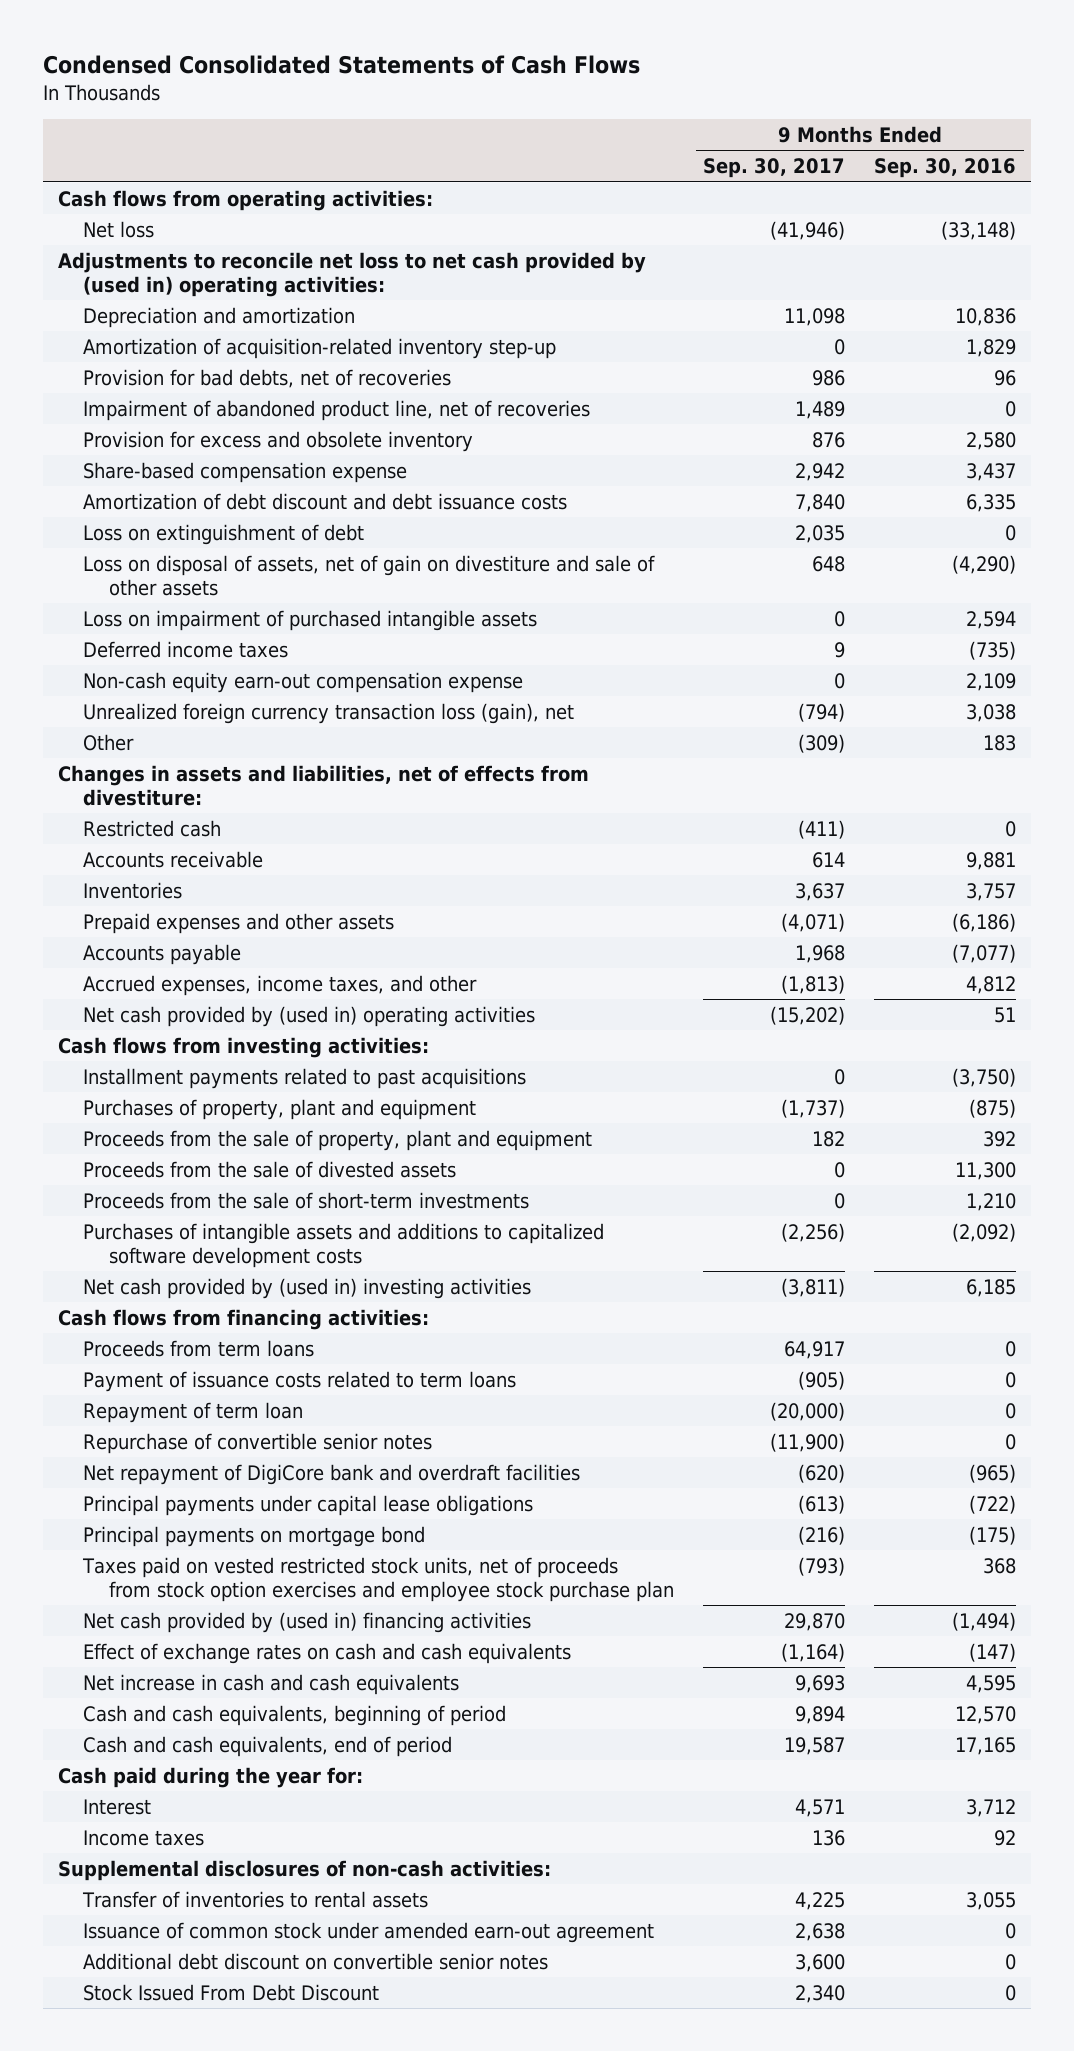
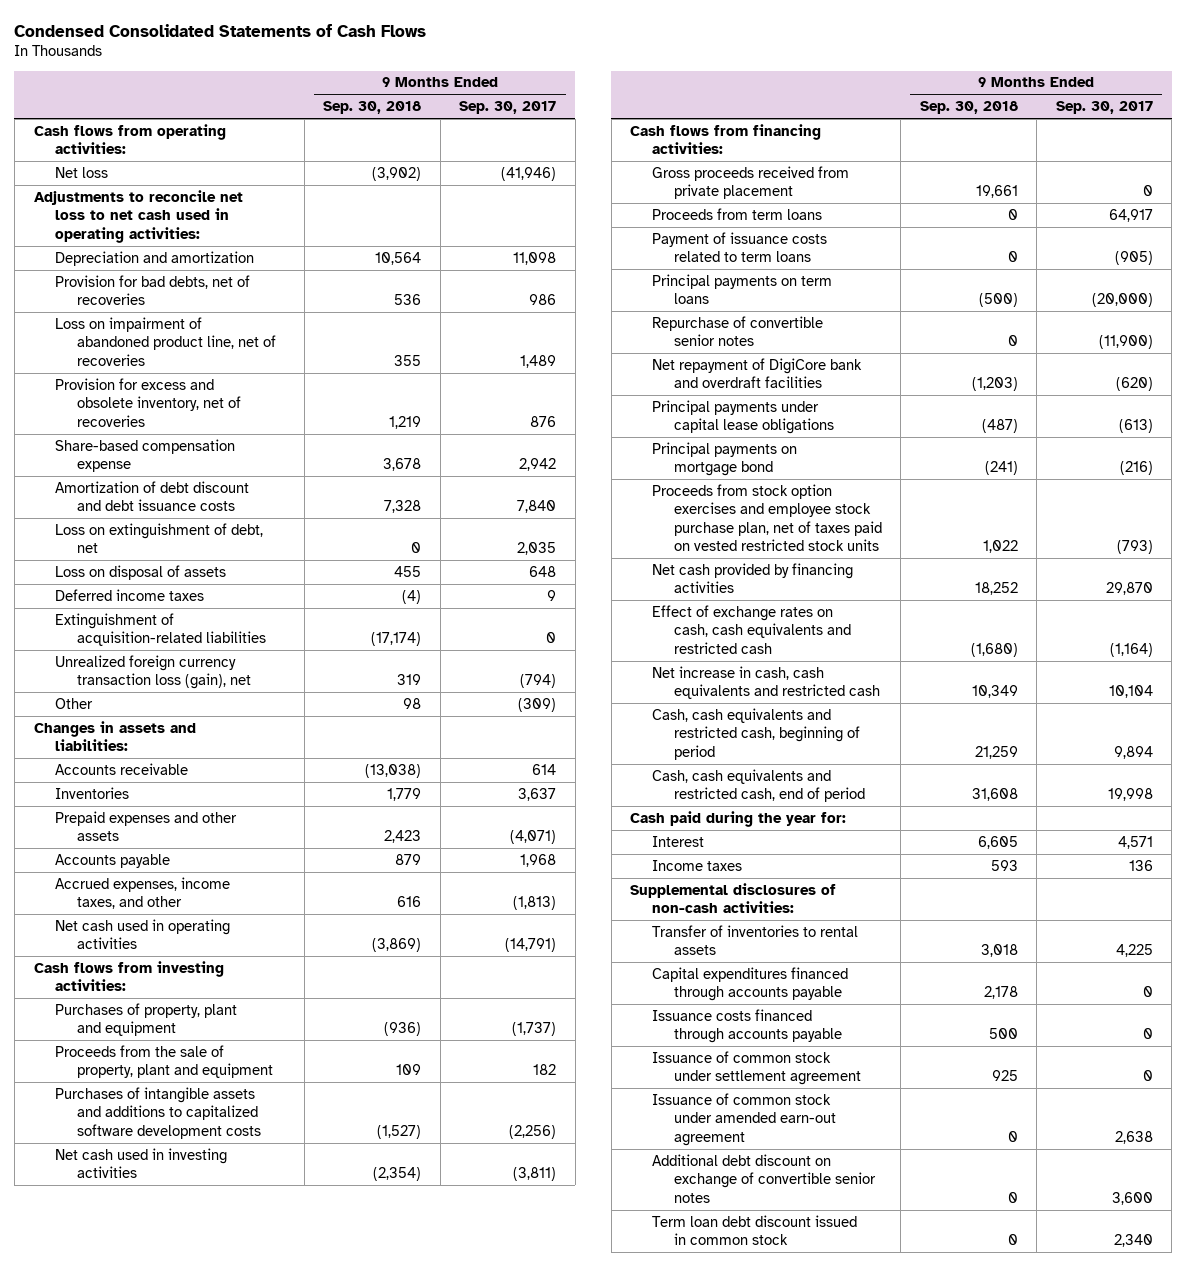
- | 9 Months Ended Sep. 30, 2017 | 9 Months Ended Sep. 30, 2016
+ | 9 Months Ended Sep. 30, 2018 | 9 Months Ended Sep. 30, 2017
- Adjustments to reconcile net loss to net cash provided by (used in) operating activities:
+ Adjustments to reconcile net loss to net cash used in operating activities:
- Amortization of acquisition-related inventory step-up | 0 | 1,829
- Impairment of abandoned product line, net of recoveries | 1,489 | 0
- Provision for excess and obsolete inventory | 876 | 2,580
+ Loss on impairment of abandoned product line, net of recoveries | 355 | 1,489
+ Provision for excess and obsolete inventory, net of recoveries | 1,219 | 876
- Loss on extinguishment of debt | 2,035 | 0
- Loss on disposal of assets, net of gain on divestiture and sale of other assets | 648 | (4,290)
- Loss on impairment of purchased intangible assets | 0 | 2,594
+ Loss on extinguishment of debt, net | 0 | 2,035
+ Loss on disposal of assets | 455 | 648
- Non-cash equity earn-out compensation expense | 0 | 2,109
+ Extinguishment of acquisition-related liabilities | (17,174) | 0
- Changes in assets and liabilities, net of effects from divestiture:
- Restricted cash | (411) | 0
+ Changes in assets and liabilities:
- Net cash provided by (used in) operating activities | (15,202) | 51
+ Net cash used in operating activities | (3,869) | (14,791)
- Installment payments related to past acquisitions | 0 | (3,750)
- Proceeds from the sale of divested assets | 0 | 11,300
- Proceeds from the sale of short-term investments | 0 | 1,210
- Net cash provided by (used in) investing activities | (3,811) | 6,185
+ Net cash used in investing activities | (2,354) | (3,811)
+ Gross proceeds received from private placement | 19,661 | 0
- Repayment of term loan | (20,000) | 0
+ Principal payments on term loans | (500) | (20,000)
- Taxes paid on vested restricted stock units, net of proceeds from stock option exercises and employee stock purchase plan | (793) | 368
- Net cash provided by (used in) financing activities | 29,870 | (1,494)
- Effect of exchange rates on cash and cash equivalents | (1,164) | (147)
- Net increase in cash and cash equivalents | 9,693 | 4,595
- Cash and cash equivalents, beginning of period | 9,894 | 12,570
- Cash and cash equivalents, end of period | 19,587 | 17,165
+ Proceeds from stock option exercises and employee stock purchase plan, net of taxes paid on vested restricted stock units | 1,022 | (793)
+ Net cash provided by financing activities | 18,252 | 29,870
+ Effect of exchange rates on cash, cash equivalents and restricted cash | (1,680) | (1,164)
+ Net increase in cash, cash equivalents and restricted cash | 10,349 | 10,104
+ Cash, cash equivalents and restricted cash, beginning of period | 21,259 | 9,894
+ Cash, cash equivalents and restricted cash, end of period | 31,608 | 19,998
+ Capital expenditures financed through accounts payable | 2,178 | 0
+ Issuance costs financed through accounts payable | 500 | 0
+ Issuance of common stock under settlement agreement | 925 | 0
- Additional debt discount on convertible senior notes | 3,600 | 0
- Stock Issued From Debt Discount | 2,340 | 0
+ Additional debt discount on exchange of convertible senior notes | 0 | 3,600
+ Term loan debt discount issued in common stock | 0 | 2,340

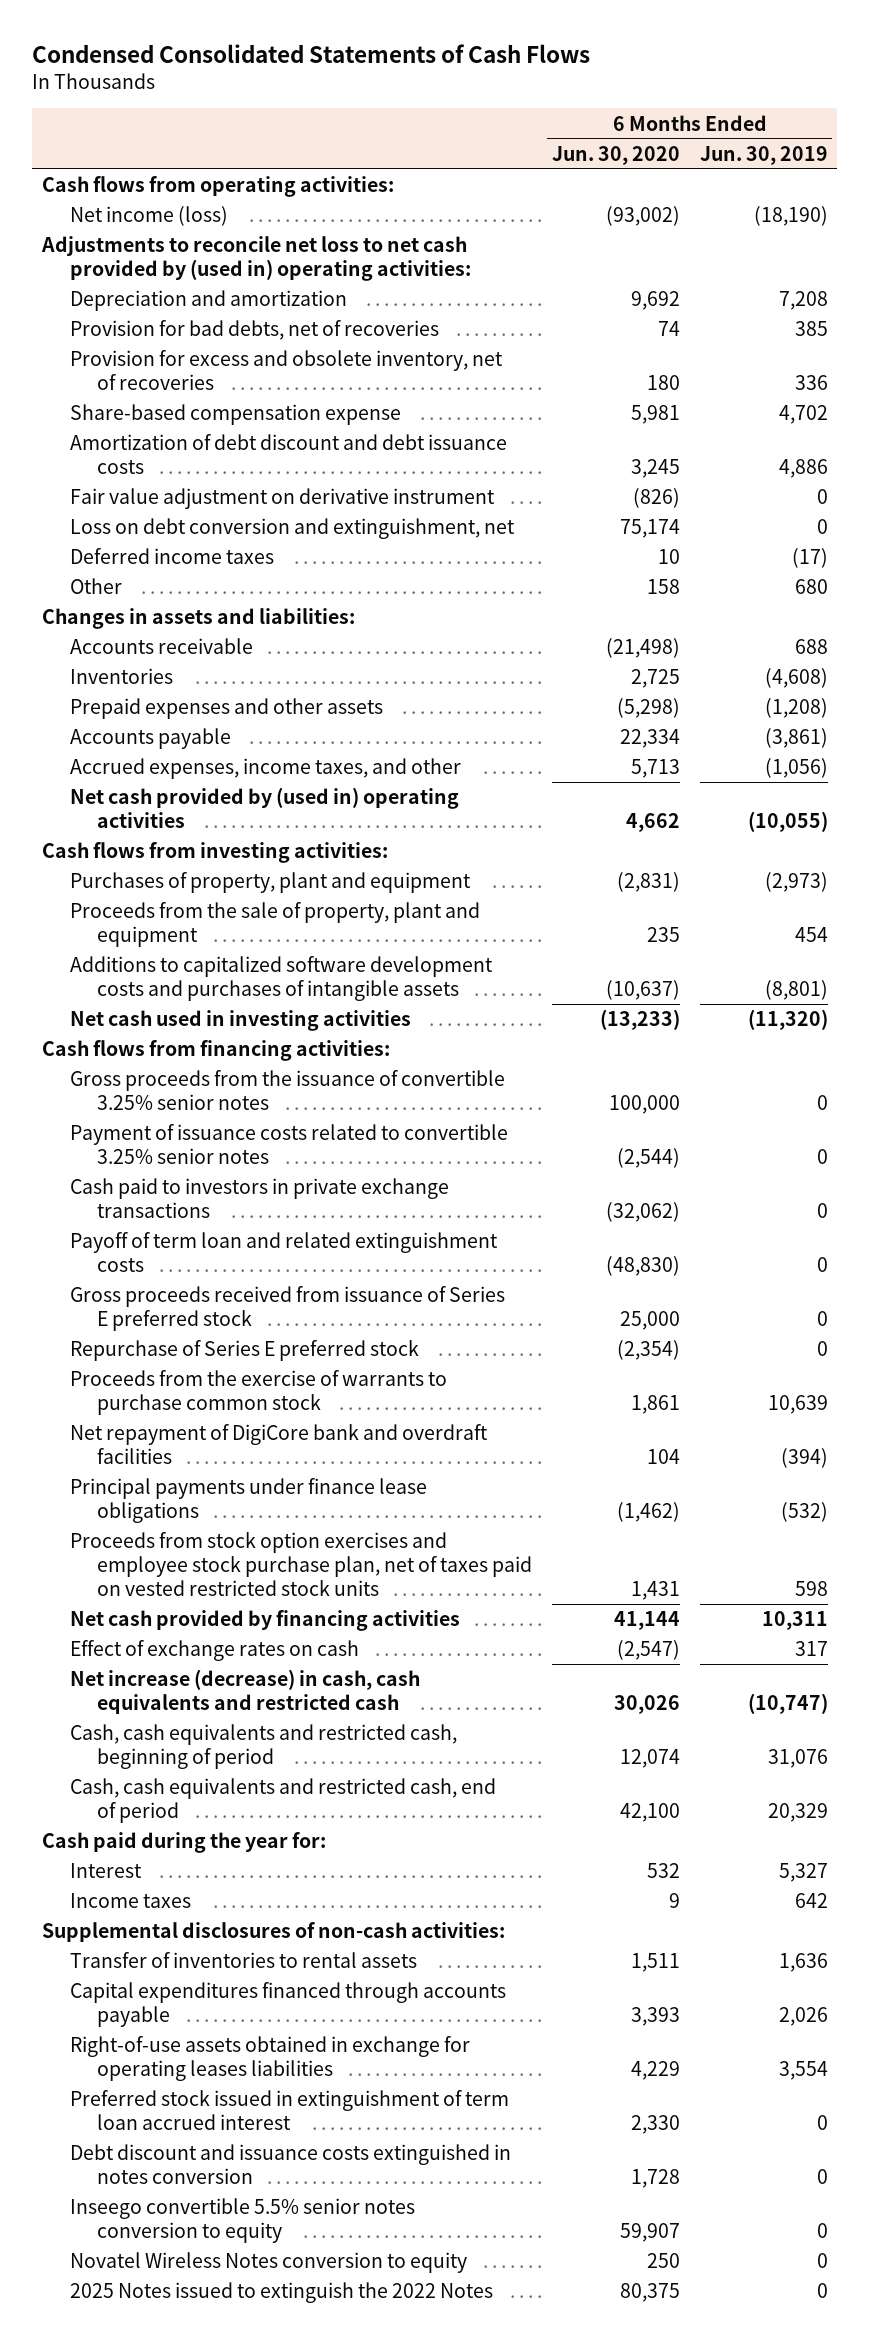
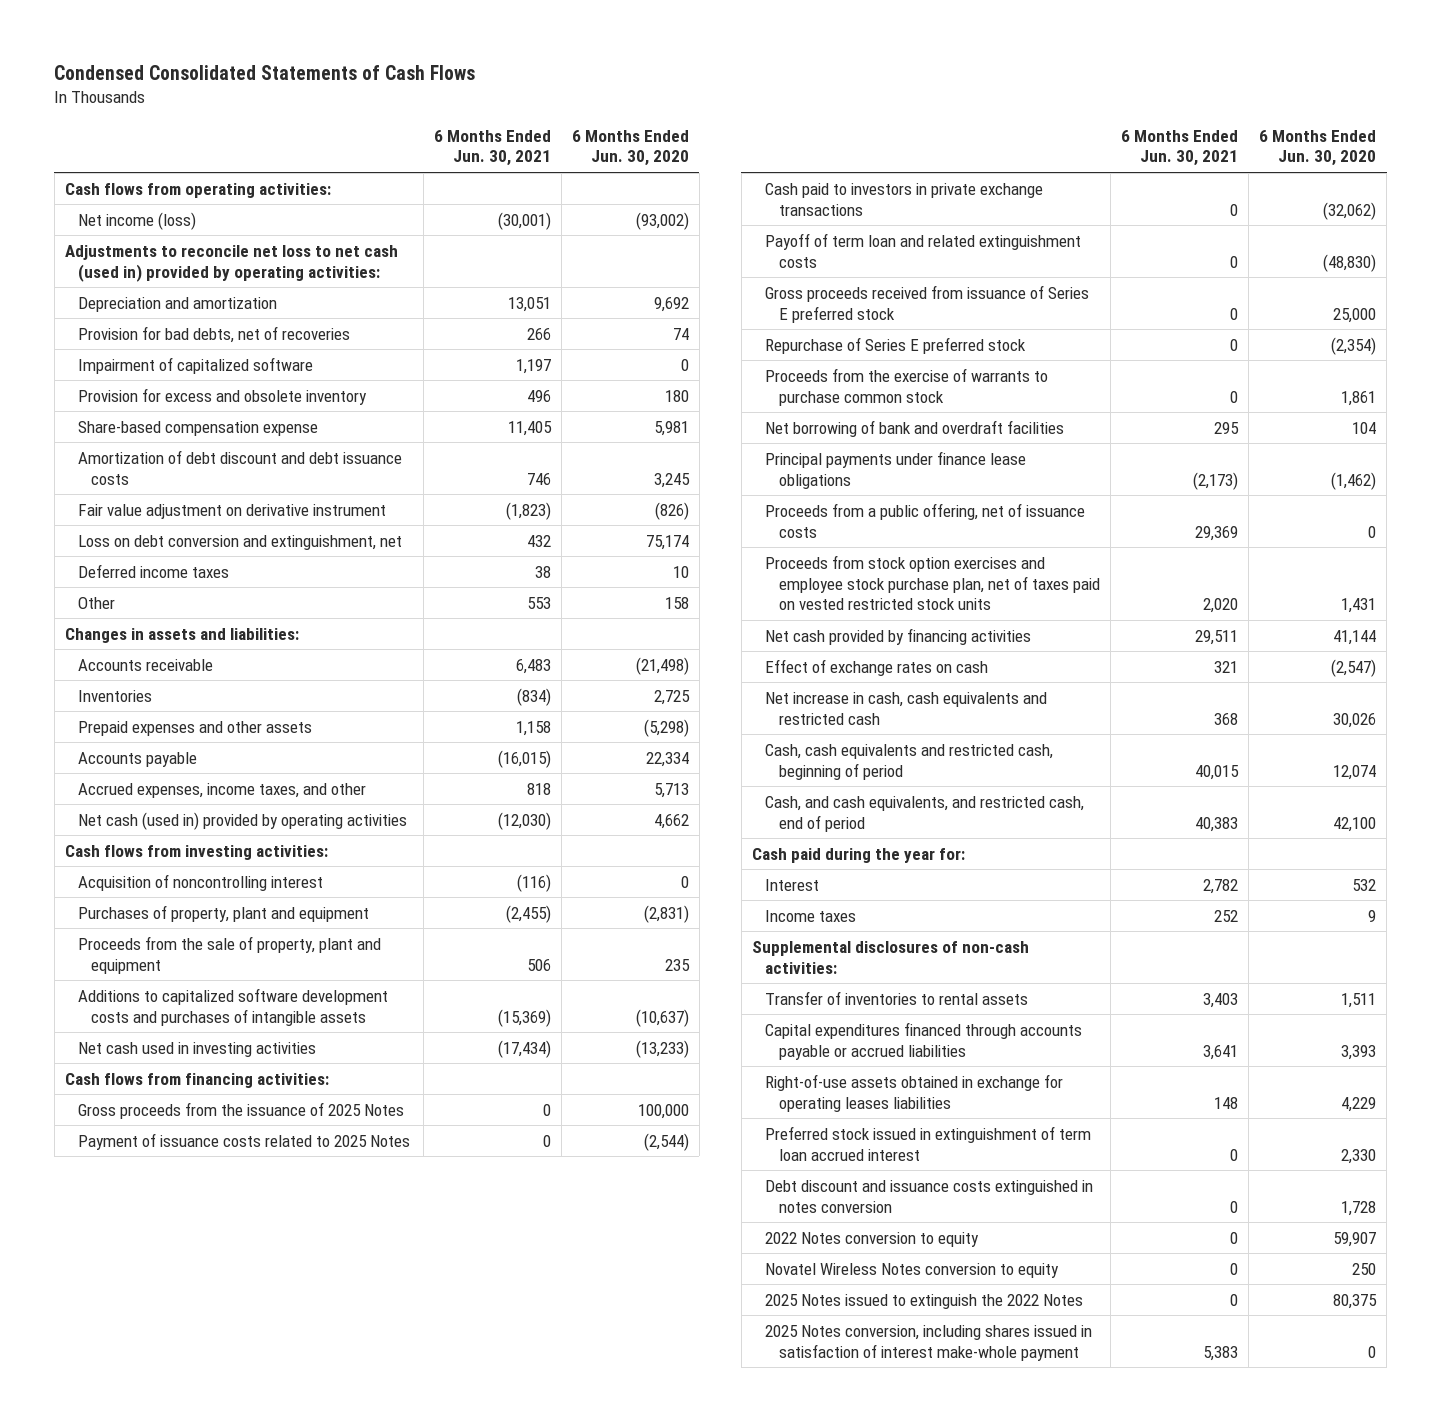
- | 6 Months Ended Jun. 30, 2020 | 6 Months Ended Jun. 30, 2019
+ | 6 Months Ended Jun. 30, 2021 | 6 Months Ended Jun. 30, 2020
- Adjustments to reconcile net loss to net cash provided by (used in) operating activities:
+ Adjustments to reconcile net loss to net cash (used in) provided by operating activities:
- Provision for excess and obsolete inventory, net of recoveries | 180 | 336
+ Impairment of capitalized software | 1,197 | 0
+ Provision for excess and obsolete inventory | 496 | 180
- Net cash provided by (used in) operating activities | 4,662 | (10,055)
+ Net cash (used in) provided by operating activities | (12,030) | 4,662
+ Acquisition of noncontrolling interest | (116) | 0
- Gross proceeds from the issuance of convertible 3.25% senior notes | 100,000 | 0
- Payment of issuance costs related to convertible 3.25% senior notes | (2,544) | 0
+ Gross proceeds from the issuance of 2025 Notes | 0 | 100,000
+ Payment of issuance costs related to 2025 Notes | 0 | (2,544)
- Net repayment of DigiCore bank and overdraft facilities | 104 | (394)
+ Net borrowing of bank and overdraft facilities | 295 | 104
+ Proceeds from a public offering, net of issuance costs | 29,369 | 0
- Net increase (decrease) in cash, cash equivalents and restricted cash | 30,026 | (10,747)
+ Net increase in cash, cash equivalents and restricted cash | 368 | 30,026
- Cash, cash equivalents and restricted cash, end of period | 42,100 | 20,329
+ Cash, and cash equivalents, and restricted cash, end of period | 40,383 | 42,100
- Capital expenditures financed through accounts payable | 3,393 | 2,026
+ Capital expenditures financed through accounts payable or accrued liabilities | 3,641 | 3,393
- Inseego convertible 5.5% senior notes conversion to equity | 59,907 | 0
+ 2022 Notes conversion to equity | 0 | 59,907
+ 2025 Notes conversion, including shares issued in satisfaction of interest make-whole payment | 5,383 | 0

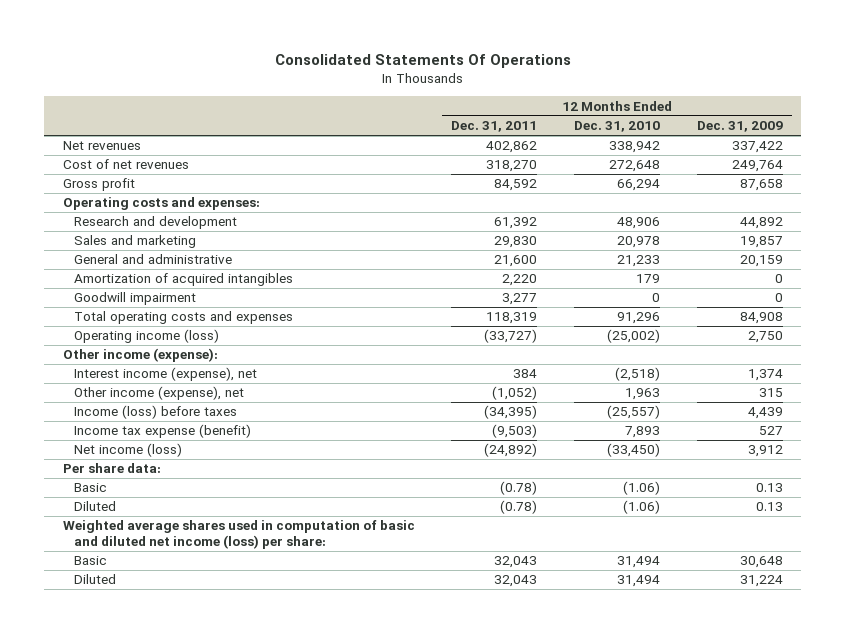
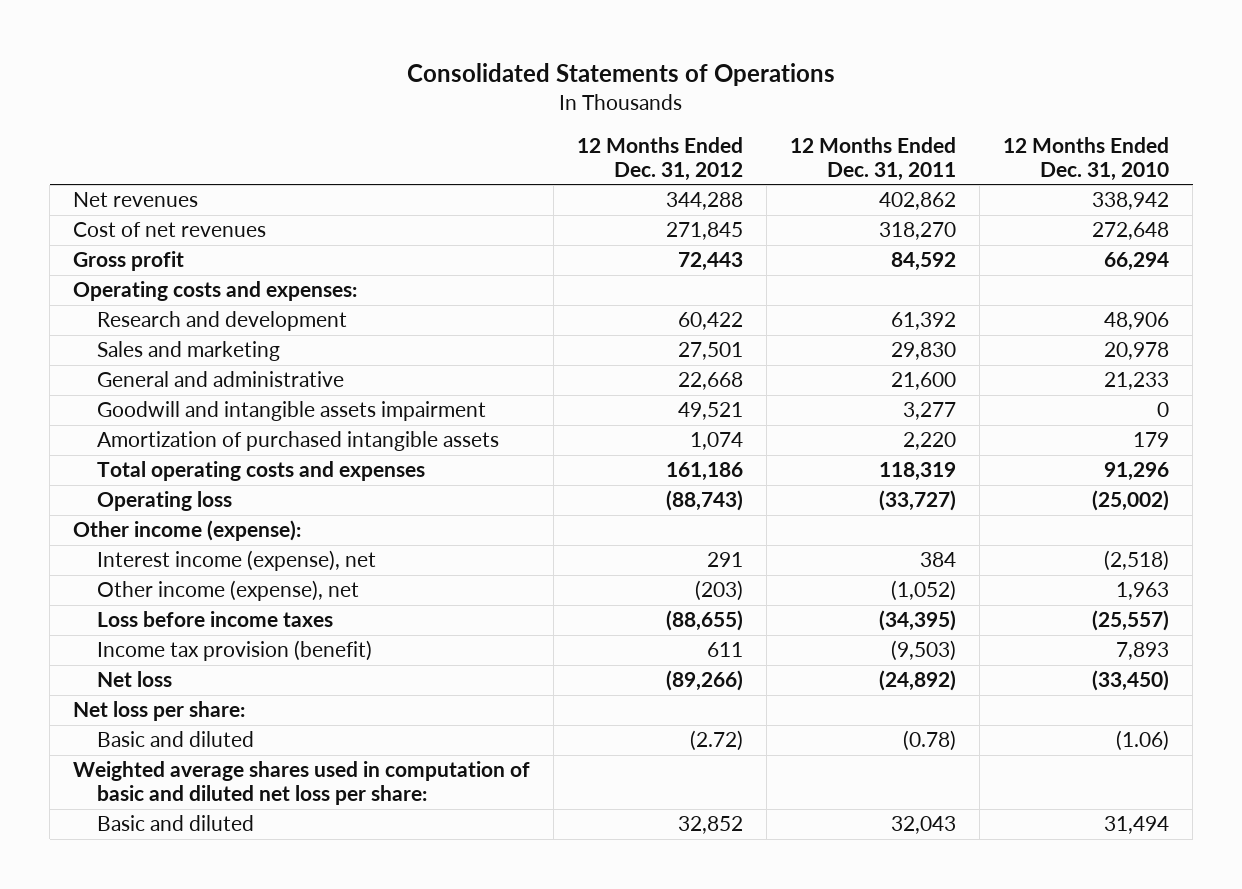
- Consolidated Statements Of Operations
+ Consolidated Statements of Operations
- | 12 Months Ended Dec. 31, 2011 | 12 Months Ended Dec. 31, 2010 | 12 Months Ended Dec. 31, 2009
+ | 12 Months Ended Dec. 31, 2012 | 12 Months Ended Dec. 31, 2011 | 12 Months Ended Dec. 31, 2010
- Amortization of acquired intangibles | 2,220 | 179 | 0
- Goodwill impairment | 3,277 | 0 | 0
+ Goodwill and intangible assets impairment | 49,521 | 3,277 | 0
+ Amortization of purchased intangible assets | 1,074 | 2,220 | 179
- Operating income (loss) | (33,727) | (25,002) | 2,750
+ Operating loss | (88,743) | (33,727) | (25,002)
- Income (loss) before taxes | (34,395) | (25,557) | 4,439
- Income tax expense (benefit) | (9,503) | 7,893 | 527
- Net income (loss) | (24,892) | (33,450) | 3,912
- Per share data:
- Basic | (0.78) | (1.06) | 0.13
- Diluted | (0.78) | (1.06) | 0.13
- Weighted average shares used in computation of basic and diluted net income (loss) per share:
- Basic | 32,043 | 31,494 | 30,648
- Diluted | 32,043 | 31,494 | 31,224
+ Loss before income taxes | (88,655) | (34,395) | (25,557)
+ Income tax provision (benefit) | 611 | (9,503) | 7,893
+ Net loss | (89,266) | (24,892) | (33,450)
+ Net loss per share:
+ Basic and diluted | (2.72) | (0.78) | (1.06)
+ Weighted average shares used in computation of basic and diluted net loss per share:
+ Basic and diluted | 32,852 | 32,043 | 31,494

